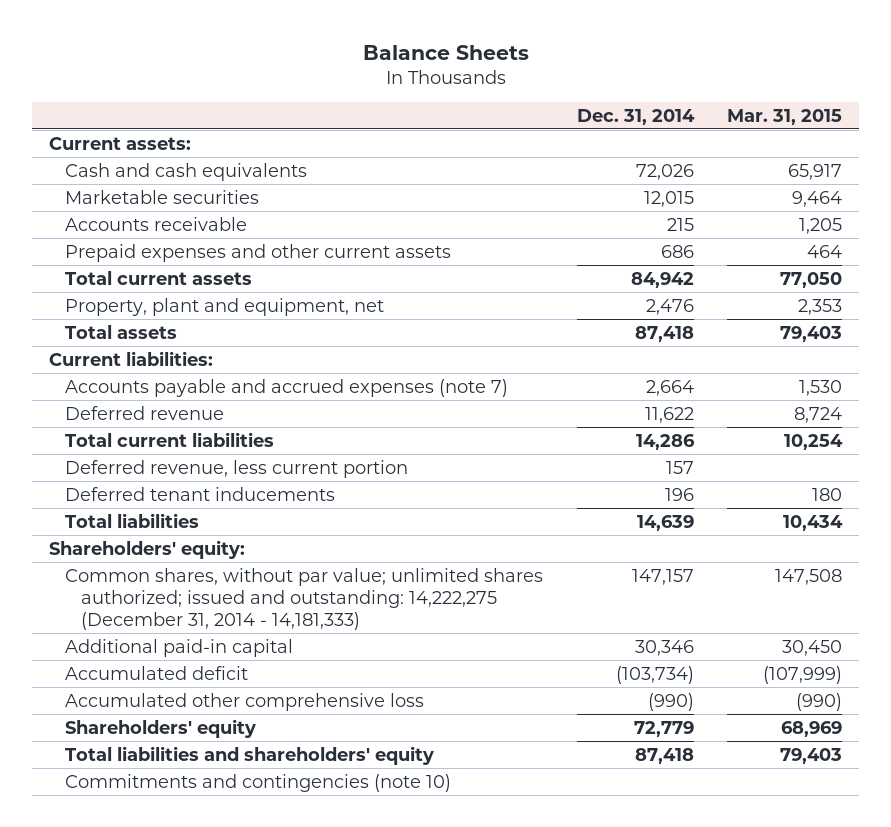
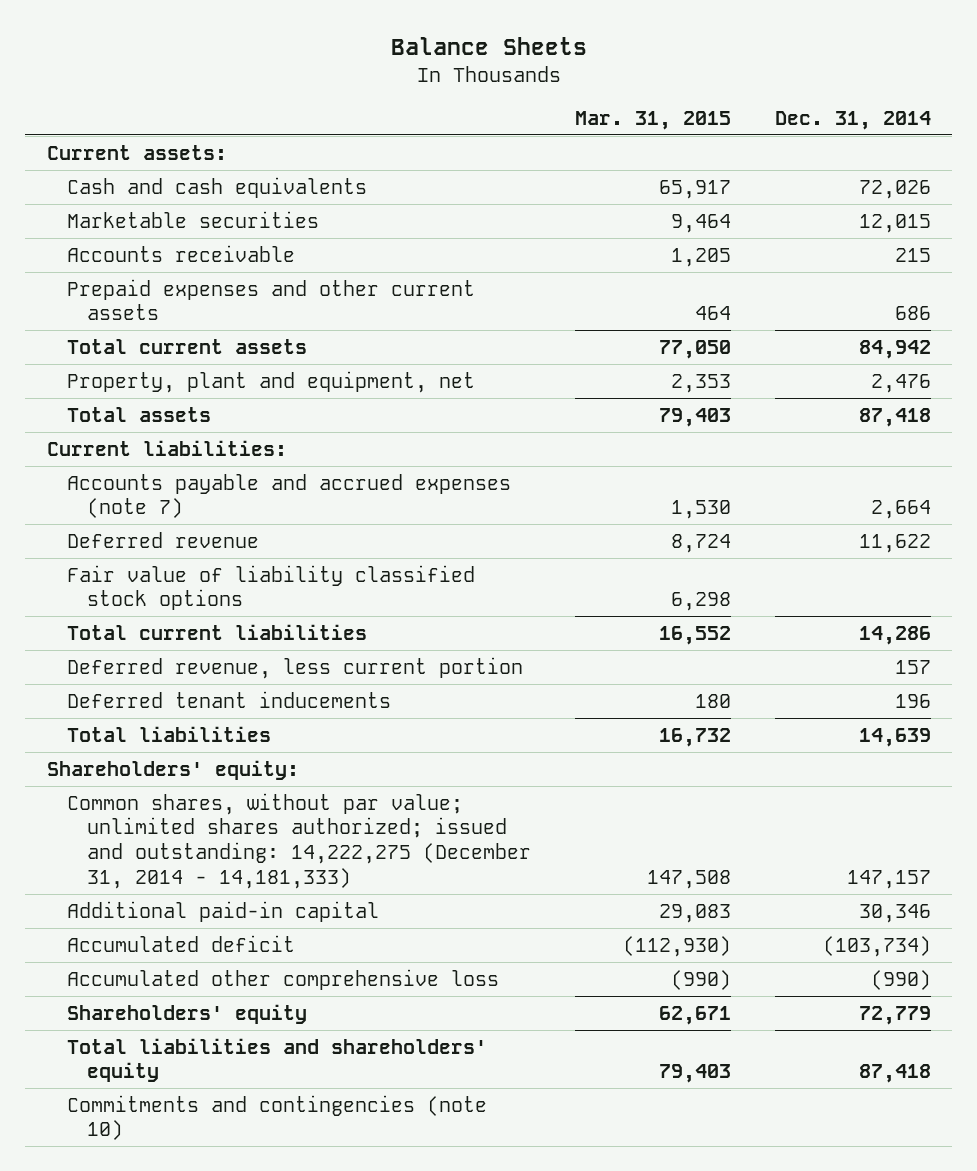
- | Dec. 31, 2014 | Mar. 31, 2015
+ | Mar. 31, 2015 | Dec. 31, 2014
- Total current liabilities | 14,286 | 10,254
+ Fair value of liability classified stock options | 6,298 |
+ Total current liabilities | 16,552 | 14,286
- Total liabilities | 14,639 | 10,434
+ Total liabilities | 16,732 | 14,639
- Additional paid-in capital | 30,346 | 30,450
- Accumulated deficit | (103,734) | (107,999)
+ Additional paid-in capital | 29,083 | 30,346
+ Accumulated deficit | (112,930) | (103,734)
- Shareholders' equity | 72,779 | 68,969
+ Shareholders' equity | 62,671 | 72,779

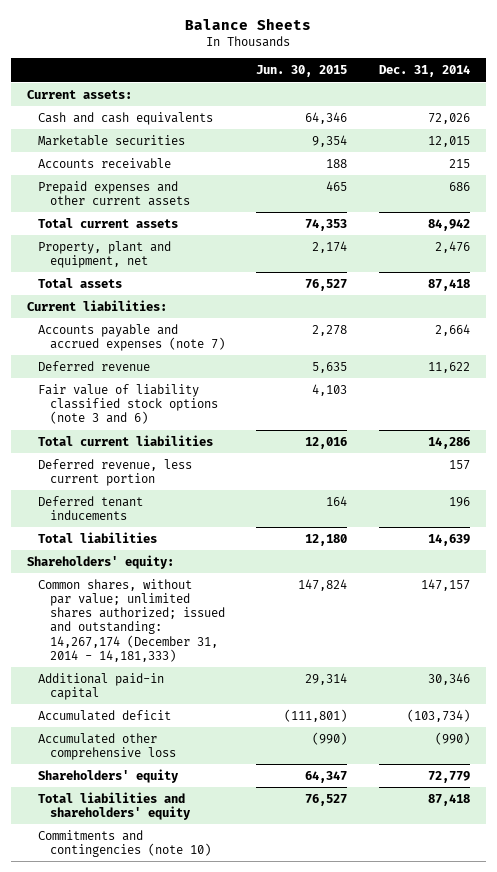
- | Mar. 31, 2015 | Dec. 31, 2014
+ | Jun. 30, 2015 | Dec. 31, 2014
- Fair value of liability classified stock options | 6,298 |
+ Fair value of liability classified stock options (note 3 and 6) | 4,103 |
- Common shares, without par value; unlimited shares authorized; issued and outstanding: 14,222,275 (December 31, 2014 - 14,181,333) | 147,508 | 147,157
+ Common shares, without par value; unlimited shares authorized; issued and outstanding: 14,267,174 (December 31, 2014 - 14,181,333) | 147,824 | 147,157

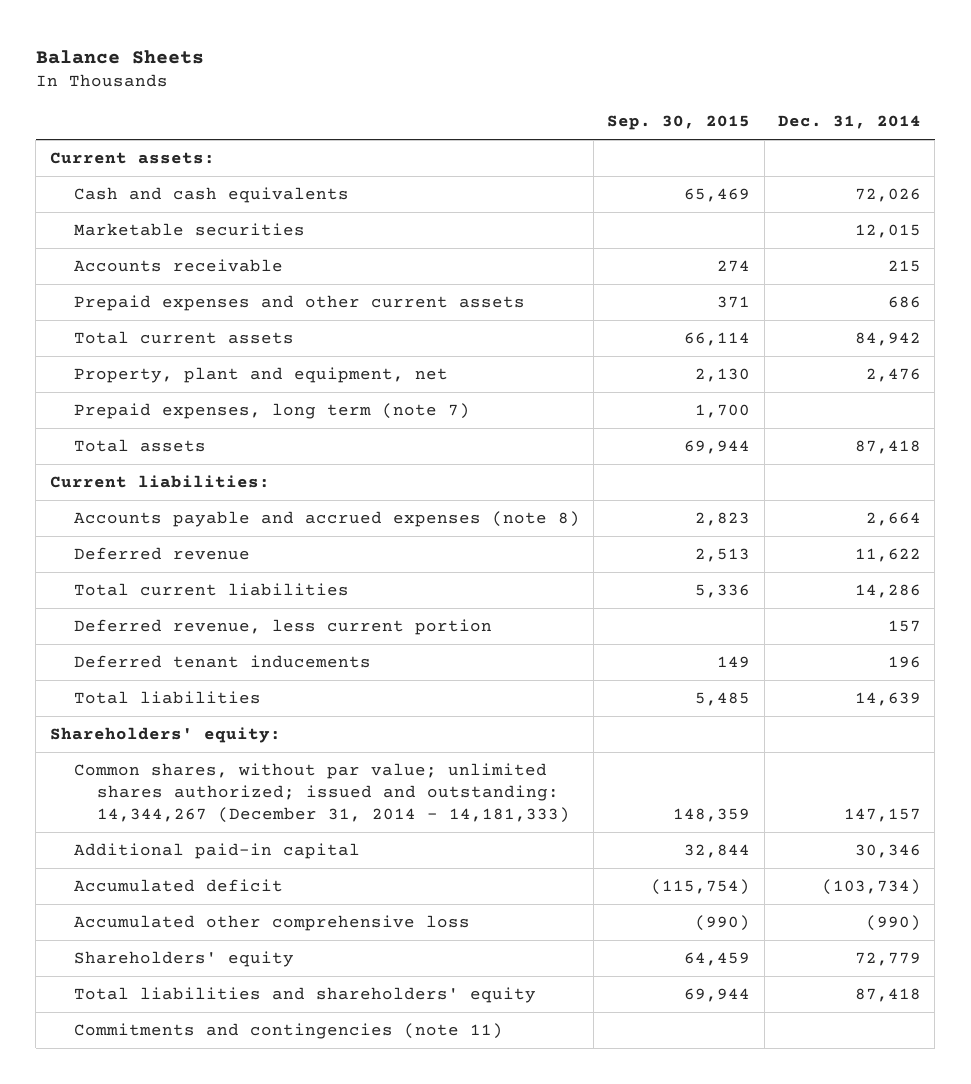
- | Jun. 30, 2015 | Dec. 31, 2014
+ | Sep. 30, 2015 | Dec. 31, 2014
+ Prepaid expenses, long term (note 7) | 1,700 |
- Accounts payable and accrued expenses (note 7) | 2,278 | 2,664
+ Accounts payable and accrued expenses (note 8) | 2,823 | 2,664
- Fair value of liability classified stock options (note 3 and 6) | 4,103 |
- Common shares, without par value; unlimited shares authorized; issued and outstanding: 14,267,174 (December 31, 2014 - 14,181,333) | 147,824 | 147,157
+ Common shares, without par value; unlimited shares authorized; issued and outstanding: 14,344,267 (December 31, 2014 - 14,181,333) | 148,359 | 147,157
- Commitments and contingencies (note 10)
+ Commitments and contingencies (note 11)

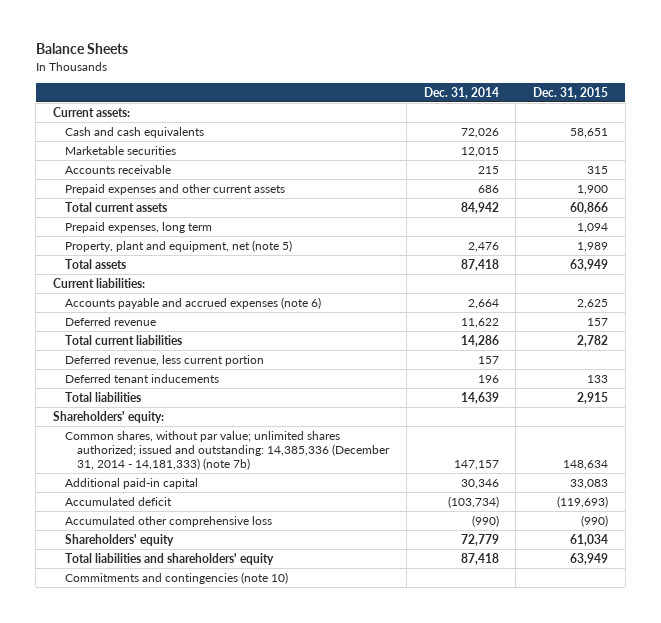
- | Sep. 30, 2015 | Dec. 31, 2014
+ | Dec. 31, 2014 | Dec. 31, 2015
- Property, plant and equipment, net | 2,130 | 2,476
- Prepaid expenses, long term (note 7) | 1,700 |
+ Prepaid expenses, long term | | 1,094
+ Property, plant and equipment, net (note 5) | 2,476 | 1,989
- Accounts payable and accrued expenses (note 8) | 2,823 | 2,664
+ Accounts payable and accrued expenses (note 6) | 2,664 | 2,625
- Common shares, without par value; unlimited shares authorized; issued and outstanding: 14,344,267 (December 31, 2014 - 14,181,333) | 148,359 | 147,157
+ Common shares, without par value; unlimited shares authorized; issued and outstanding: 14,385,336 (December 31, 2014 - 14,181,333) (note 7b) | 147,157 | 148,634
- Commitments and contingencies (note 11)
+ Commitments and contingencies (note 10)

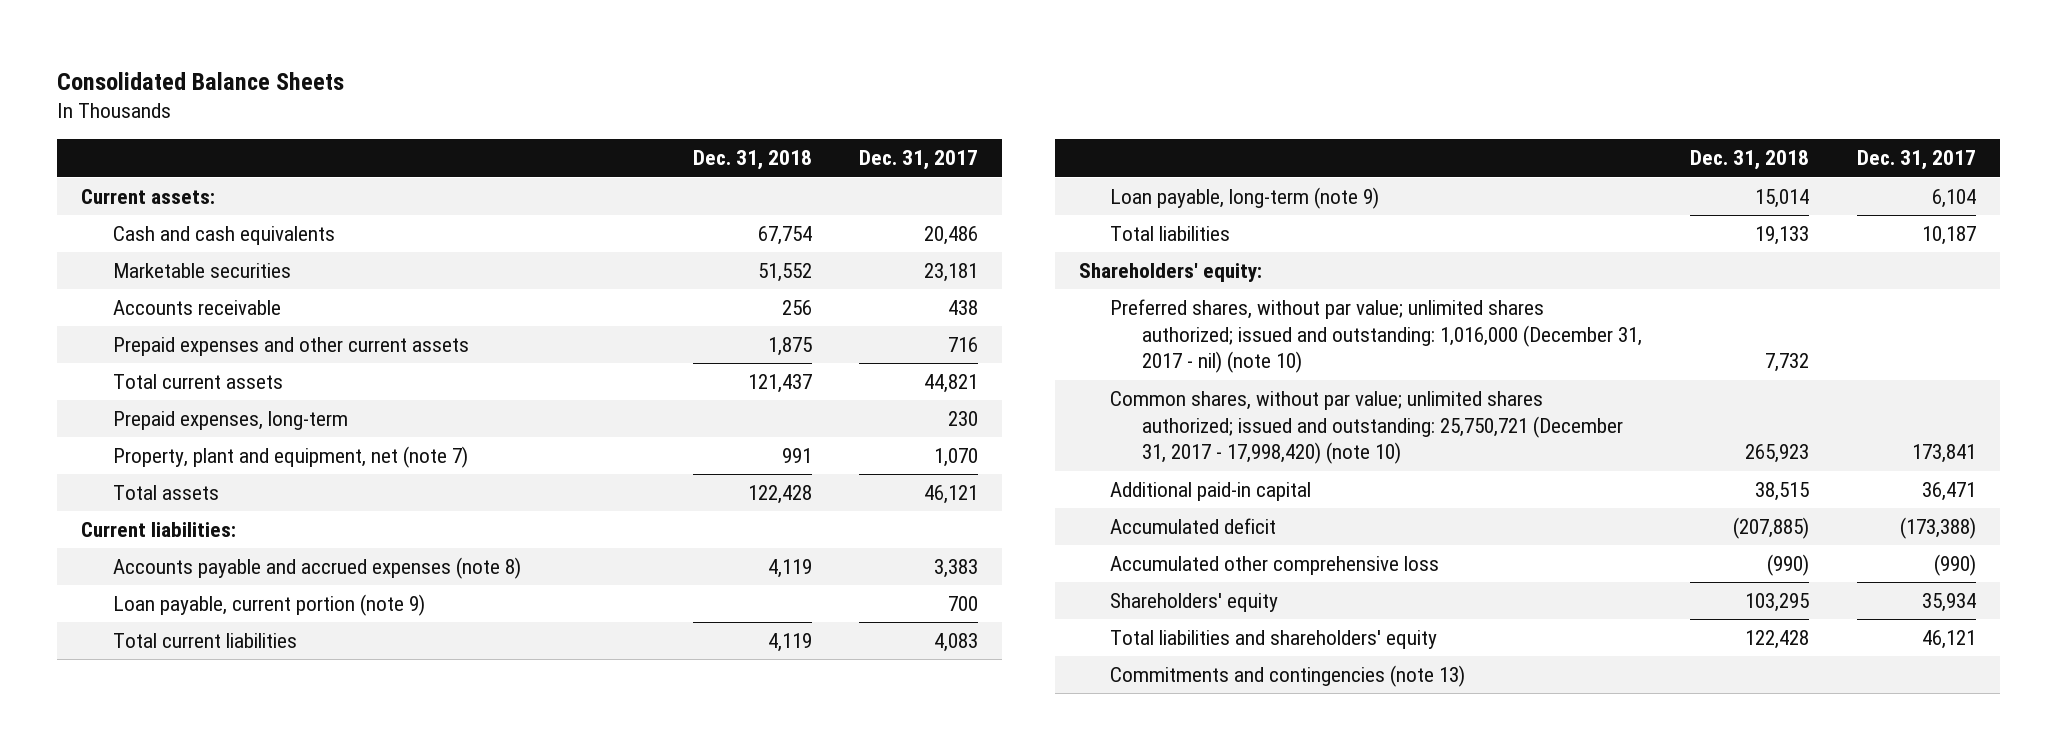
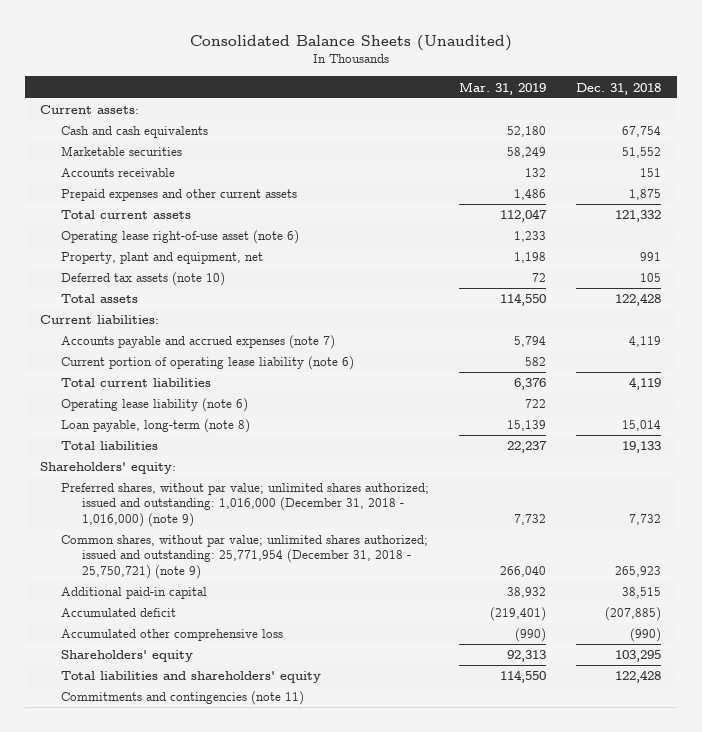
- Consolidated Balance Sheets
+ Consolidated Balance Sheets (Unaudited)
- | Dec. 31, 2018 | Dec. 31, 2017
+ | Mar. 31, 2019 | Dec. 31, 2018
- Accounts receivable | 256 | 438
+ Accounts receivable | 132 | 151
- Total current assets | 121,437 | 44,821
- Prepaid expenses, long-term | | 230
- Property, plant and equipment, net (note 7) | 991 | 1,070
+ Total current assets | 112,047 | 121,332
+ Operating lease right-of-use asset (note 6) | 1,233 |
+ Property, plant and equipment, net | 1,198 | 991
+ Deferred tax assets (note 10) | 72 | 105
- Accounts payable and accrued expenses (note 8) | 4,119 | 3,383
- Loan payable, current portion (note 9) | | 700
+ Accounts payable and accrued expenses (note 7) | 5,794 | 4,119
+ Current portion of operating lease liability (note 6) | 582 |
- Loan payable, long-term (note 9) | 15,014 | 6,104
+ Operating lease liability (note 6) | 722 |
+ Loan payable, long-term (note 8) | 15,139 | 15,014
- Preferred shares, without par value; unlimited shares authorized; issued and outstanding: 1,016,000 (December 31, 2017 - nil) (note 10) | 7,732 |
- Common shares, without par value; unlimited shares authorized; issued and outstanding: 25,750,721 (December 31, 2017 - 17,998,420) (note 10) | 265,923 | 173,841
+ Preferred shares, without par value; unlimited shares authorized; issued and outstanding: 1,016,000 (December 31, 2018 - 1,016,000) (note 9) | 7,732 | 7,732
+ Common shares, without par value; unlimited shares authorized; issued and outstanding: 25,771,954 (December 31, 2018 - 25,750,721) (note 9) | 266,040 | 265,923
- Commitments and contingencies (note 13)
+ Commitments and contingencies (note 11)

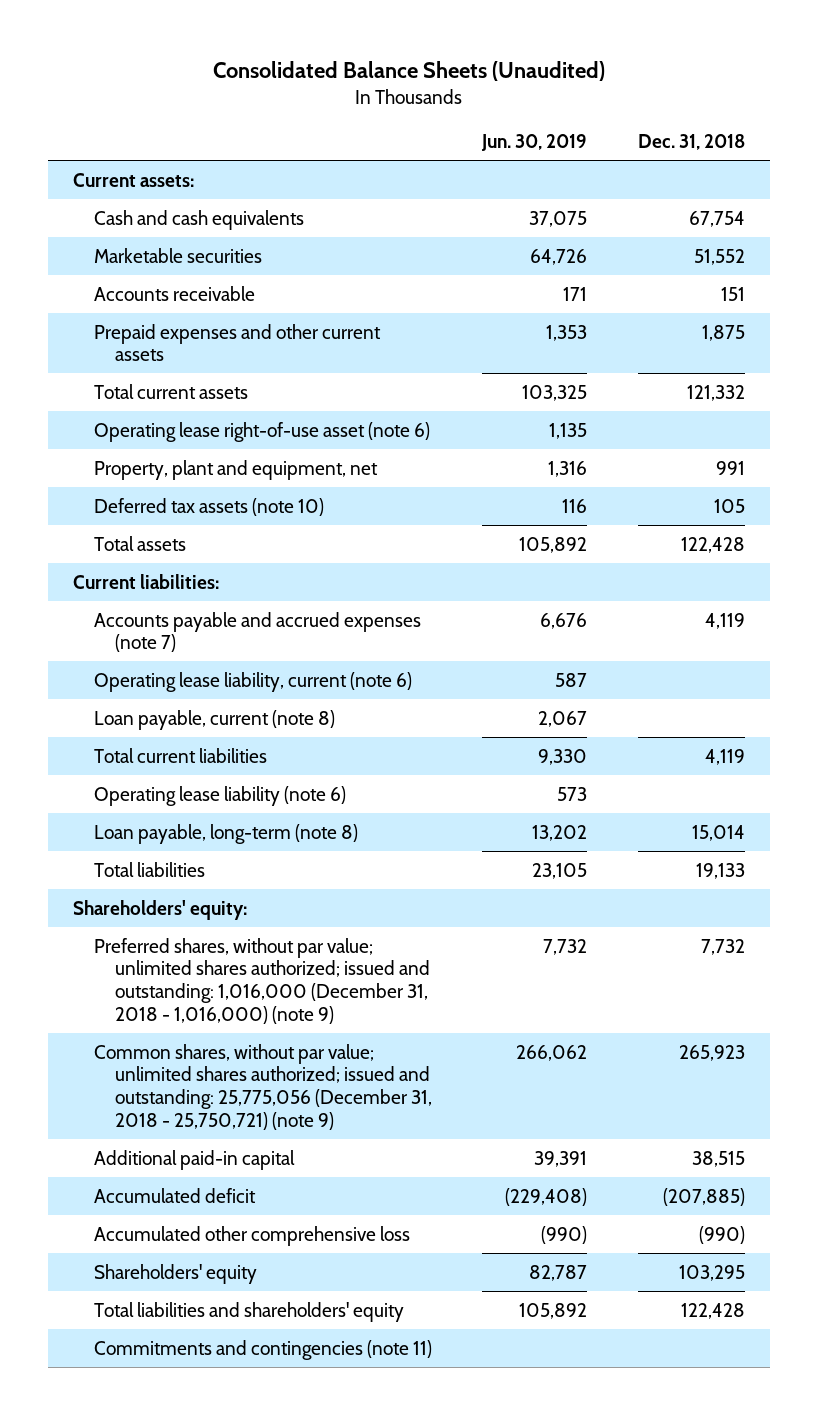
- | Mar. 31, 2019 | Dec. 31, 2018
+ | Jun. 30, 2019 | Dec. 31, 2018
- Current portion of operating lease liability (note 6) | 582 |
+ Operating lease liability, current (note 6) | 587 |
+ Loan payable, current (note 8) | 2,067 |
- Common shares, without par value; unlimited shares authorized; issued and outstanding: 25,771,954 (December 31, 2018 - 25,750,721) (note 9) | 266,040 | 265,923
+ Common shares, without par value; unlimited shares authorized; issued and outstanding: 25,775,056 (December 31, 2018 - 25,750,721) (note 9) | 266,062 | 265,923

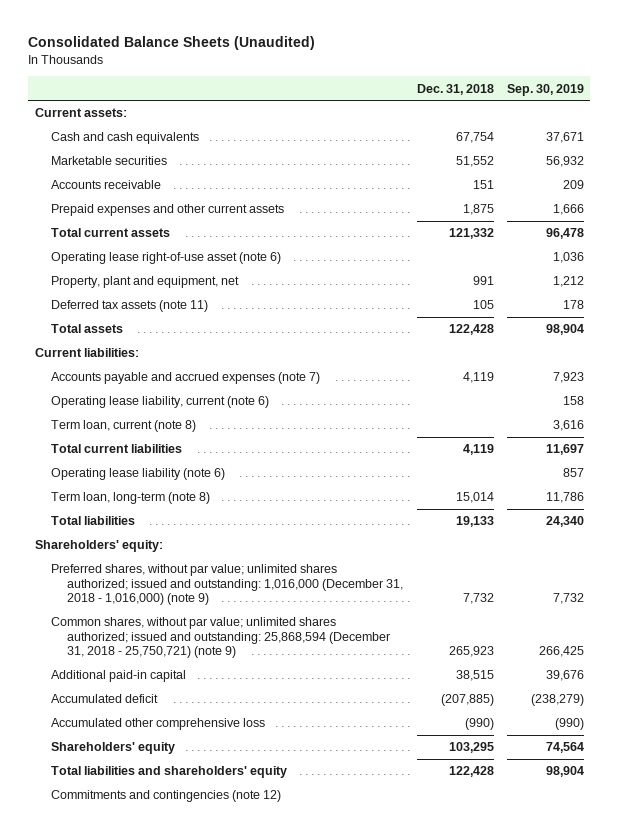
- | Jun. 30, 2019 | Dec. 31, 2018
+ | Dec. 31, 2018 | Sep. 30, 2019
- Deferred tax assets (note 10) | 116 | 105
+ Deferred tax assets (note 11) | 105 | 178
- Loan payable, current (note 8) | 2,067 |
+ Term loan, current (note 8) | | 3,616
- Loan payable, long-term (note 8) | 13,202 | 15,014
+ Term loan, long-term (note 8) | 15,014 | 11,786
- Common shares, without par value; unlimited shares authorized; issued and outstanding: 25,775,056 (December 31, 2018 - 25,750,721) (note 9) | 266,062 | 265,923
+ Common shares, without par value; unlimited shares authorized; issued and outstanding: 25,868,594 (December 31, 2018 - 25,750,721) (note 9) | 265,923 | 266,425
- Commitments and contingencies (note 11)
+ Commitments and contingencies (note 12)

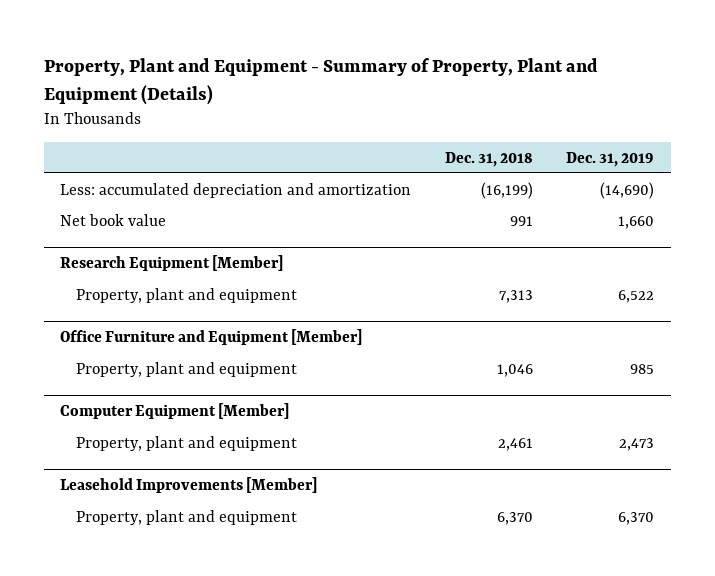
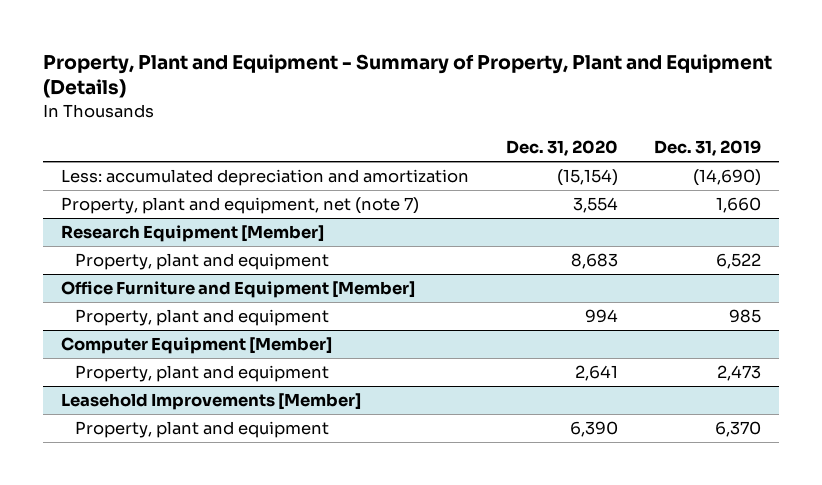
- | Dec. 31, 2018 | Dec. 31, 2019
+ | Dec. 31, 2020 | Dec. 31, 2019
- Net book value | 991 | 1,660
+ Property, plant and equipment, net (note 7) | 3,554 | 1,660

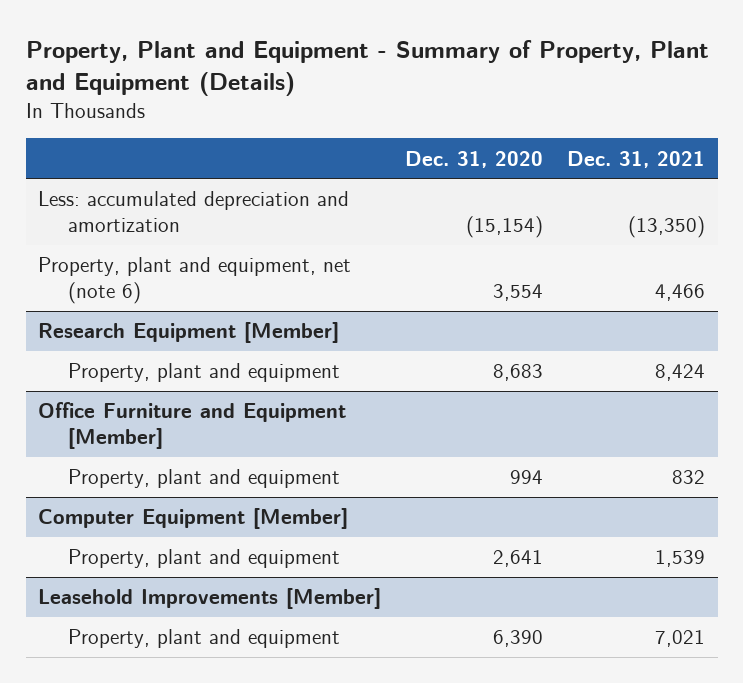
- | Dec. 31, 2020 | Dec. 31, 2019
+ | Dec. 31, 2020 | Dec. 31, 2021
- Property, plant and equipment, net (note 7) | 3,554 | 1,660
+ Property, plant and equipment, net (note 6) | 3,554 | 4,466

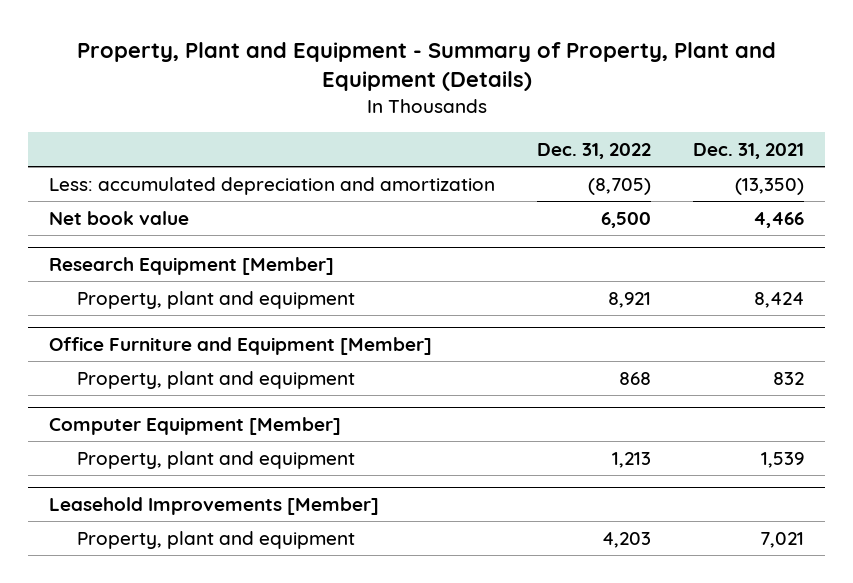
- | Dec. 31, 2020 | Dec. 31, 2021
+ | Dec. 31, 2022 | Dec. 31, 2021
- Property, plant and equipment, net (note 6) | 3,554 | 4,466
+ Net book value | 6,500 | 4,466

